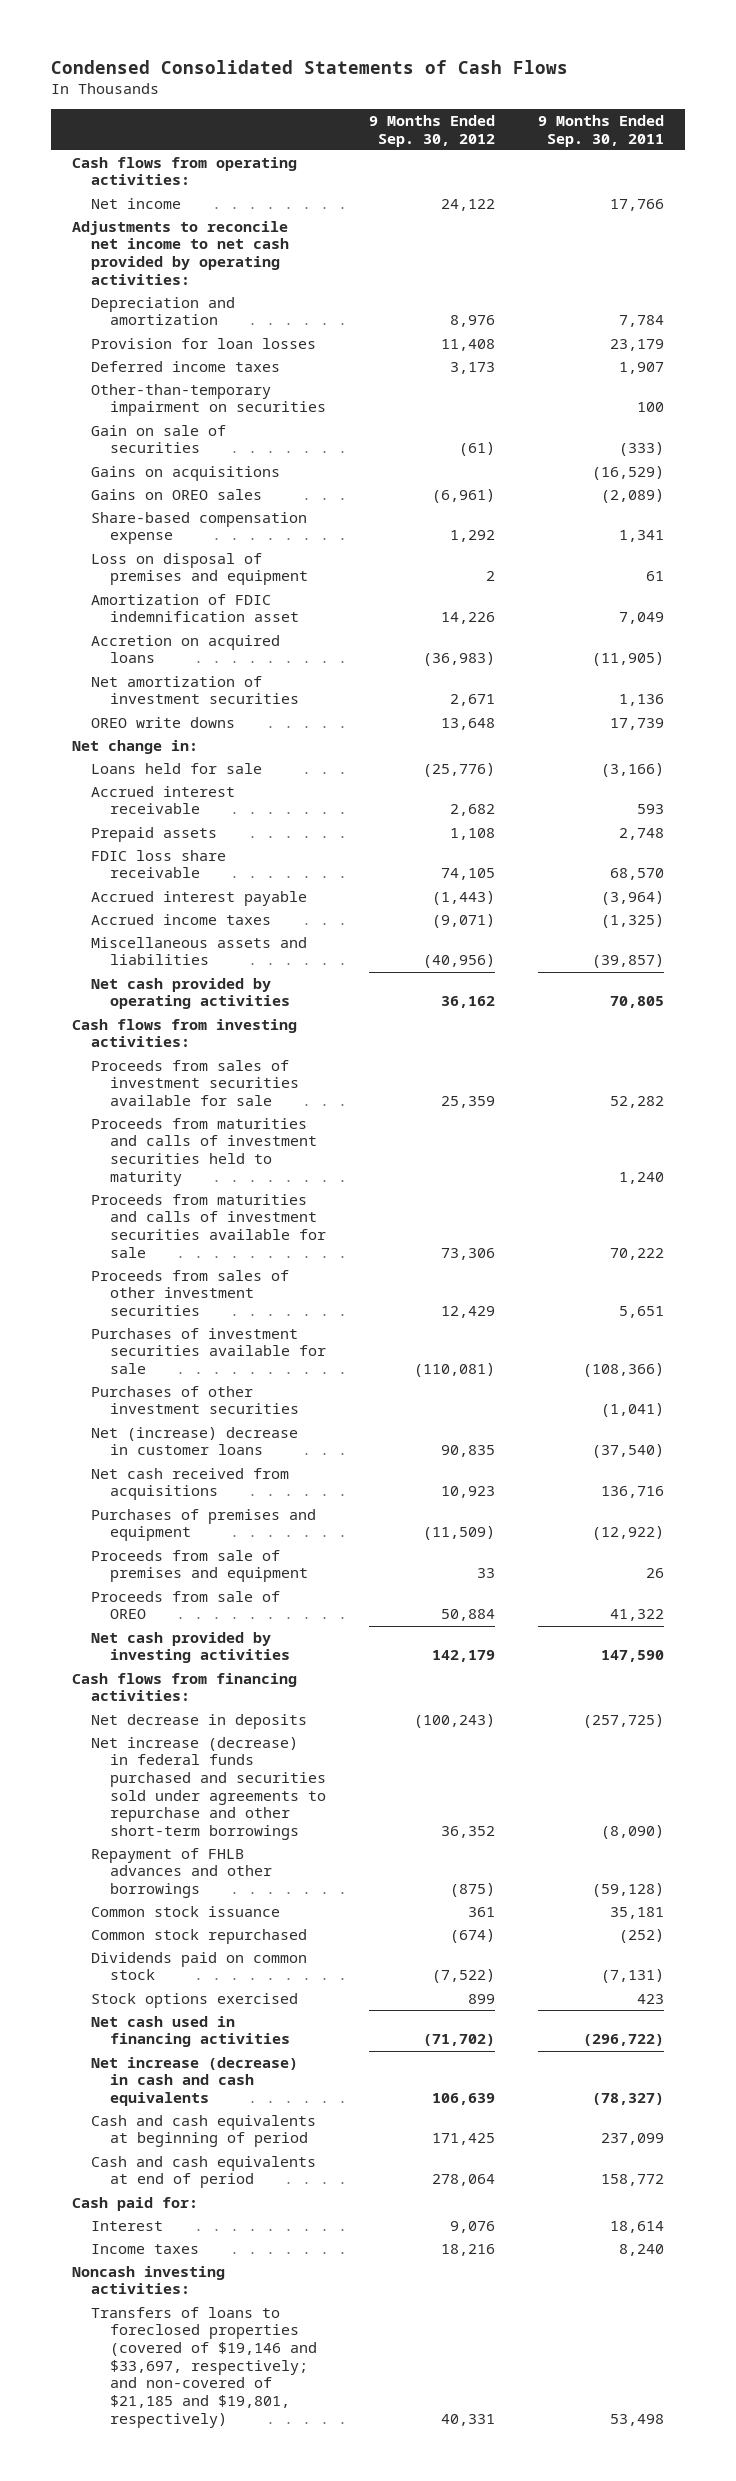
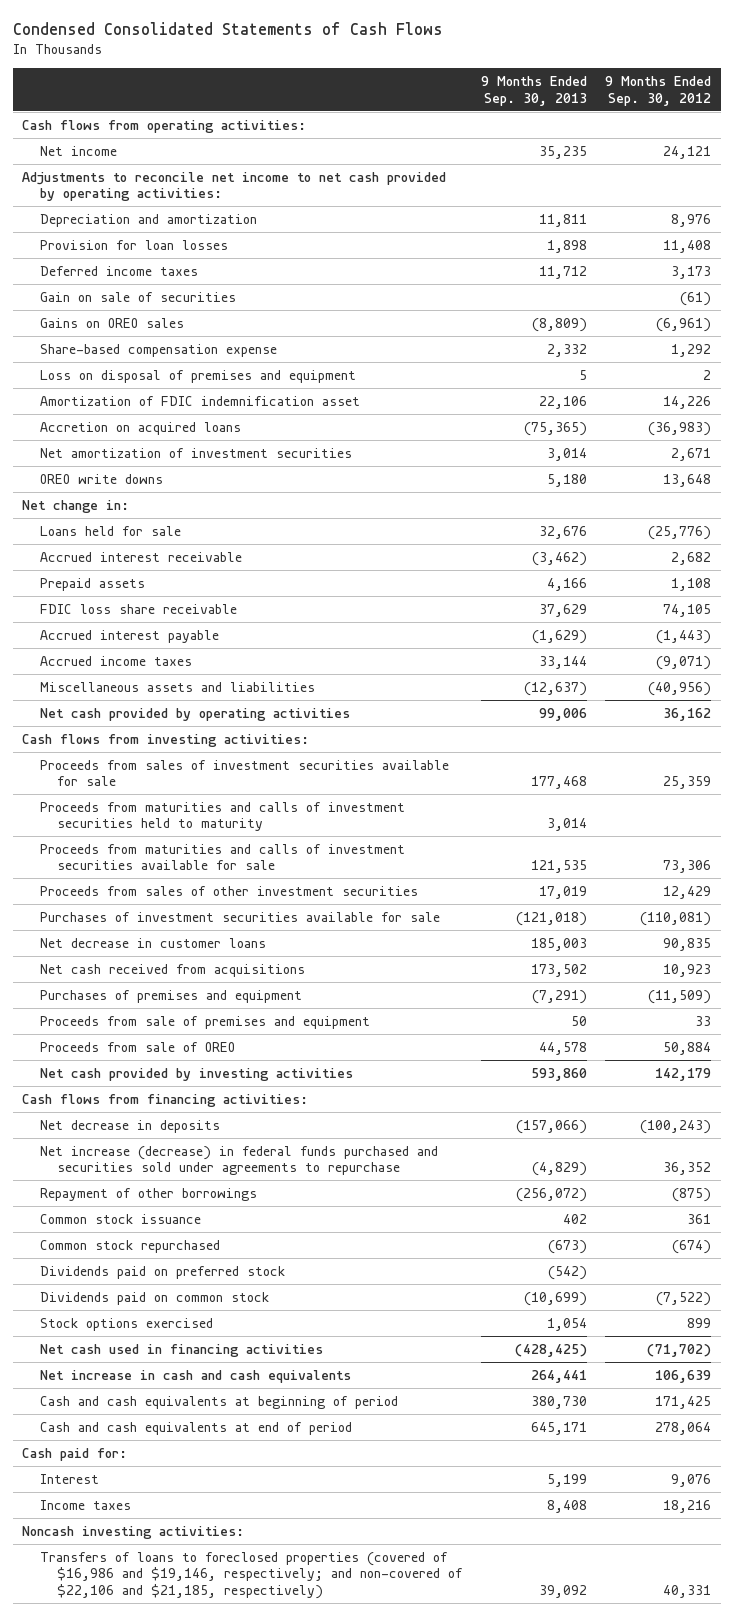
- | 9 Months Ended Sep. 30, 2012 | 9 Months Ended Sep. 30, 2011
+ | 9 Months Ended Sep. 30, 2013 | 9 Months Ended Sep. 30, 2012
- Net income | 24,122 | 17,766
+ Net income | 35,235 | 24,121
- Other-than-temporary impairment on securities | | 100
- Gains on acquisitions | | (16,529)
- Purchases of other investment securities | | (1,041)
- Net (increase) decrease in customer loans | 90,835 | (37,540)
+ Net decrease in customer loans | 185,003 | 90,835
- Net increase (decrease) in federal funds purchased and securities sold under agreements to repurchase and other short-term borrowings | 36,352 | (8,090)
- Repayment of FHLB advances and other borrowings | (875) | (59,128)
+ Net increase (decrease) in federal funds purchased and securities sold under agreements to repurchase | (4,829) | 36,352
+ Repayment of other borrowings | (256,072) | (875)
+ Dividends paid on preferred stock | (542) |
- Net increase (decrease) in cash and cash equivalents | 106,639 | (78,327)
+ Net increase in cash and cash equivalents | 264,441 | 106,639
- Transfers of loans to foreclosed properties (covered of $19,146 and $33,697, respectively; and non-covered of $21,185 and $19,801, respectively) | 40,331 | 53,498
+ Transfers of loans to foreclosed properties (covered of $16,986 and $19,146, respectively; and non-covered of $22,106 and $21,185, respectively) | 39,092 | 40,331

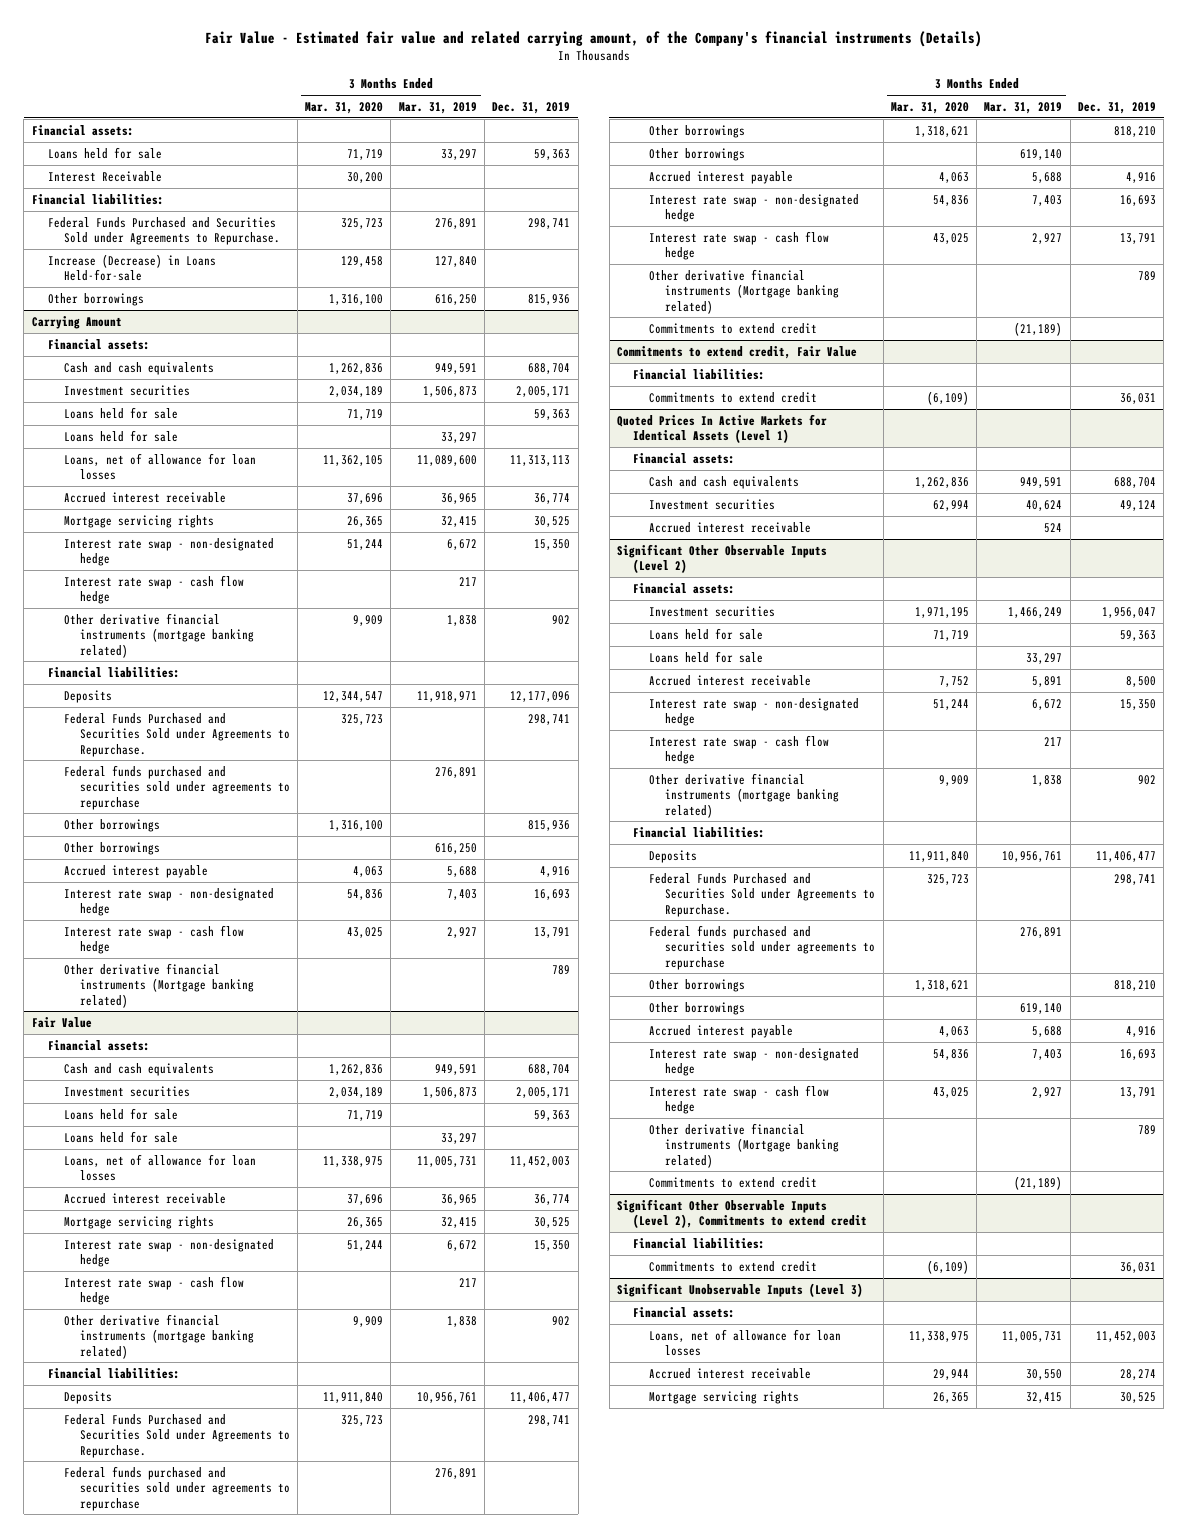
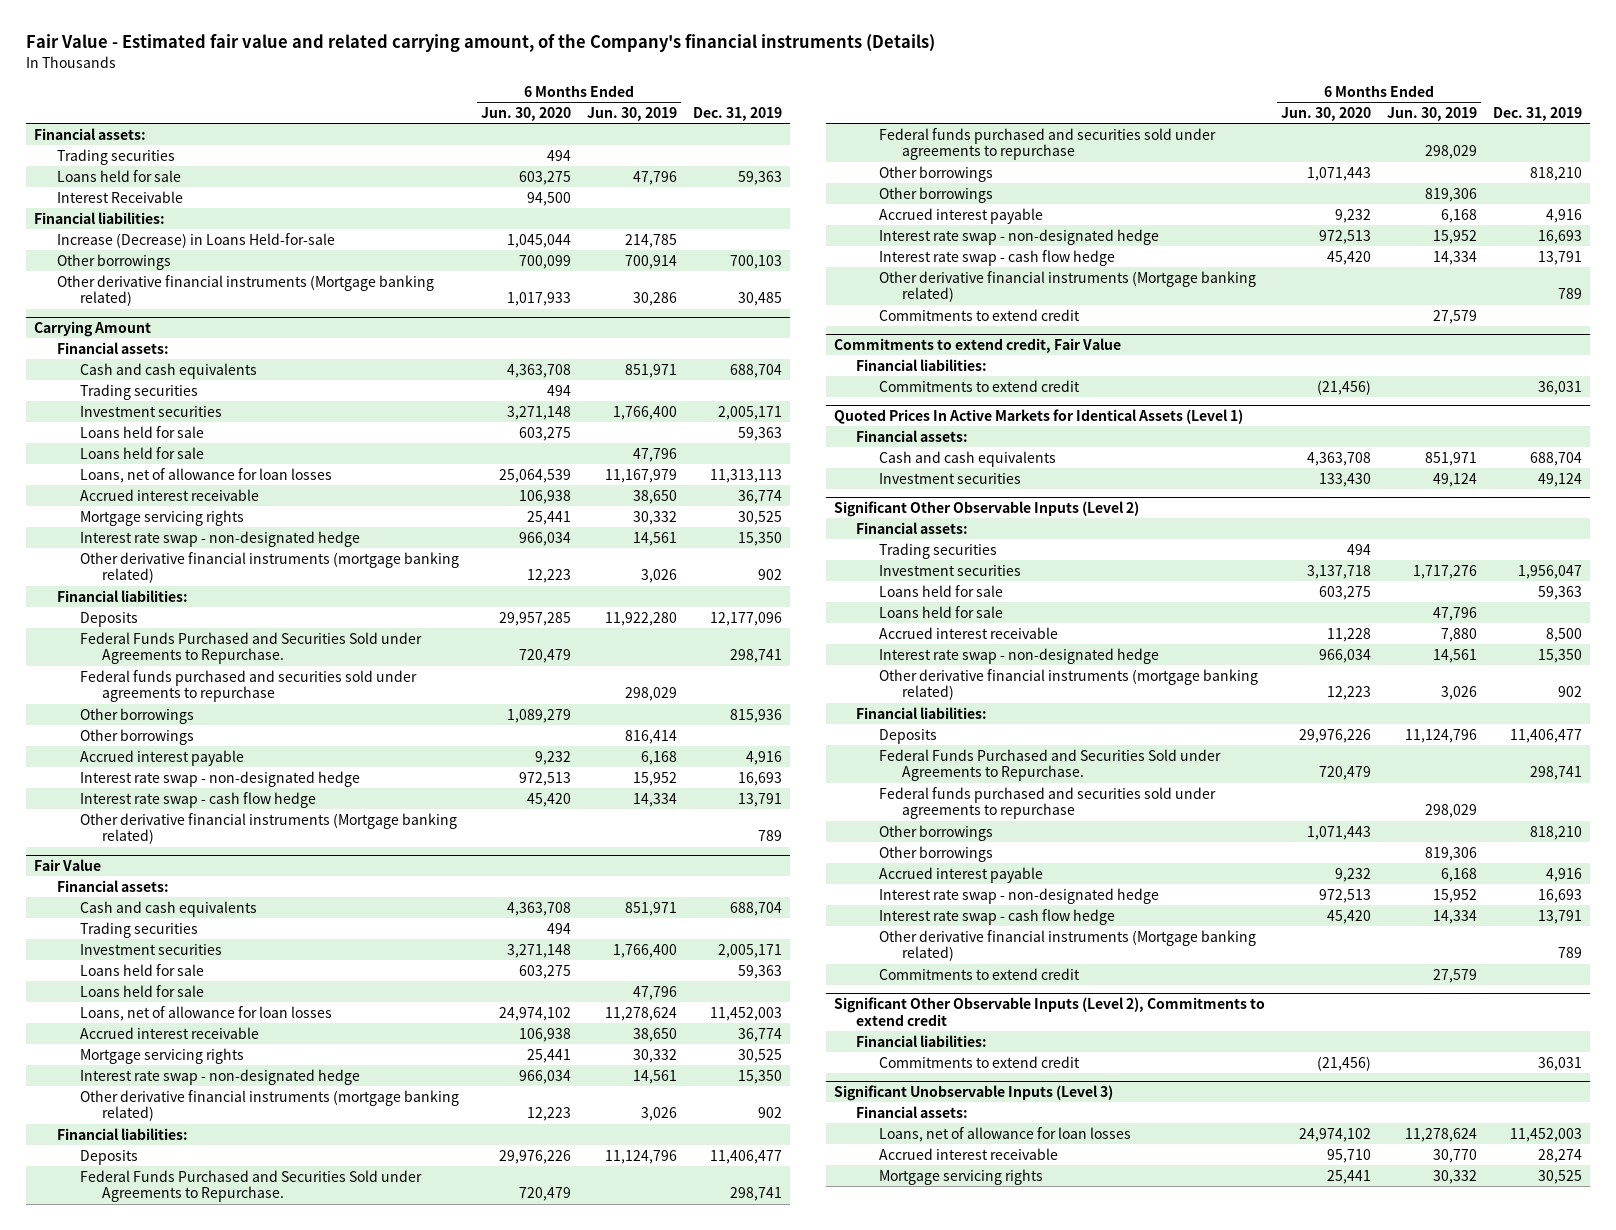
- | 3 Months Ended Mar. 31, 2020 | 3 Months Ended Mar. 31, 2019 | Dec. 31, 2019
+ | 6 Months Ended Jun. 30, 2020 | 6 Months Ended Jun. 30, 2019 | Dec. 31, 2019
+ Trading securities | 494 | |
- Federal Funds Purchased and Securities Sold under Agreements to Repurchase. | 325,723 | 276,891 | 298,741
- Other borrowings | 1,316,100 | 616,250 | 815,936
+ Other borrowings | 700,099 | 700,914 | 700,103
+ Other derivative financial instruments (Mortgage banking related) | 1,017,933 | 30,286 | 30,485
@ Carrying Amount
+ Trading securities | 494 | |
- Interest rate swap - cash flow hedge | | 217 |
@ Fair Value
+ Trading securities | 494 | |
- Interest rate swap - cash flow hedge | | 217 |
@ Quoted Prices In Active Markets for Identical Assets (Level 1)
- Accrued interest receivable | | 524 |
@ Significant Other Observable Inputs (Level 2)
+ Trading securities | 494 | |
- Interest rate swap - cash flow hedge | | 217 |

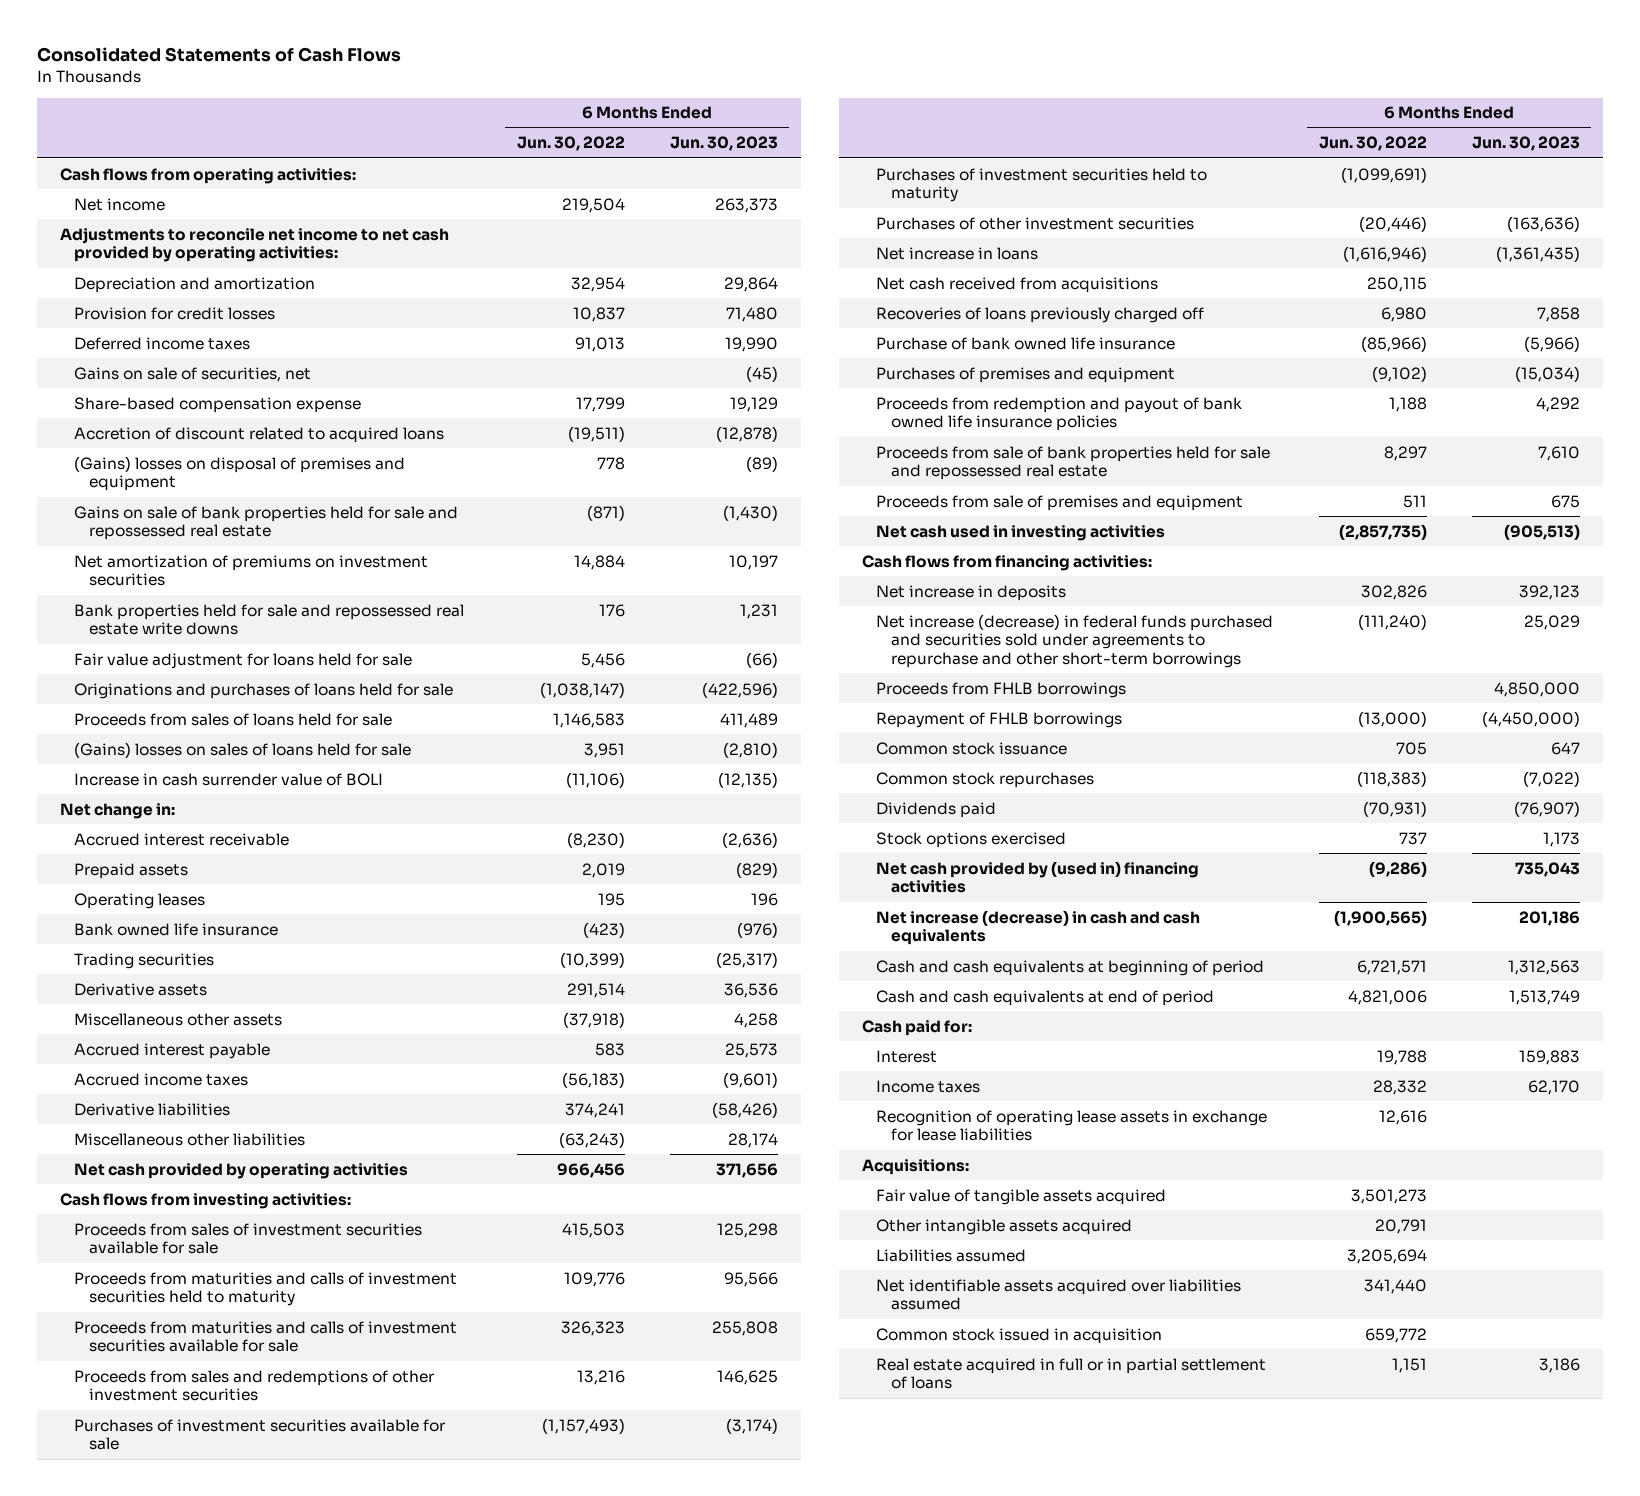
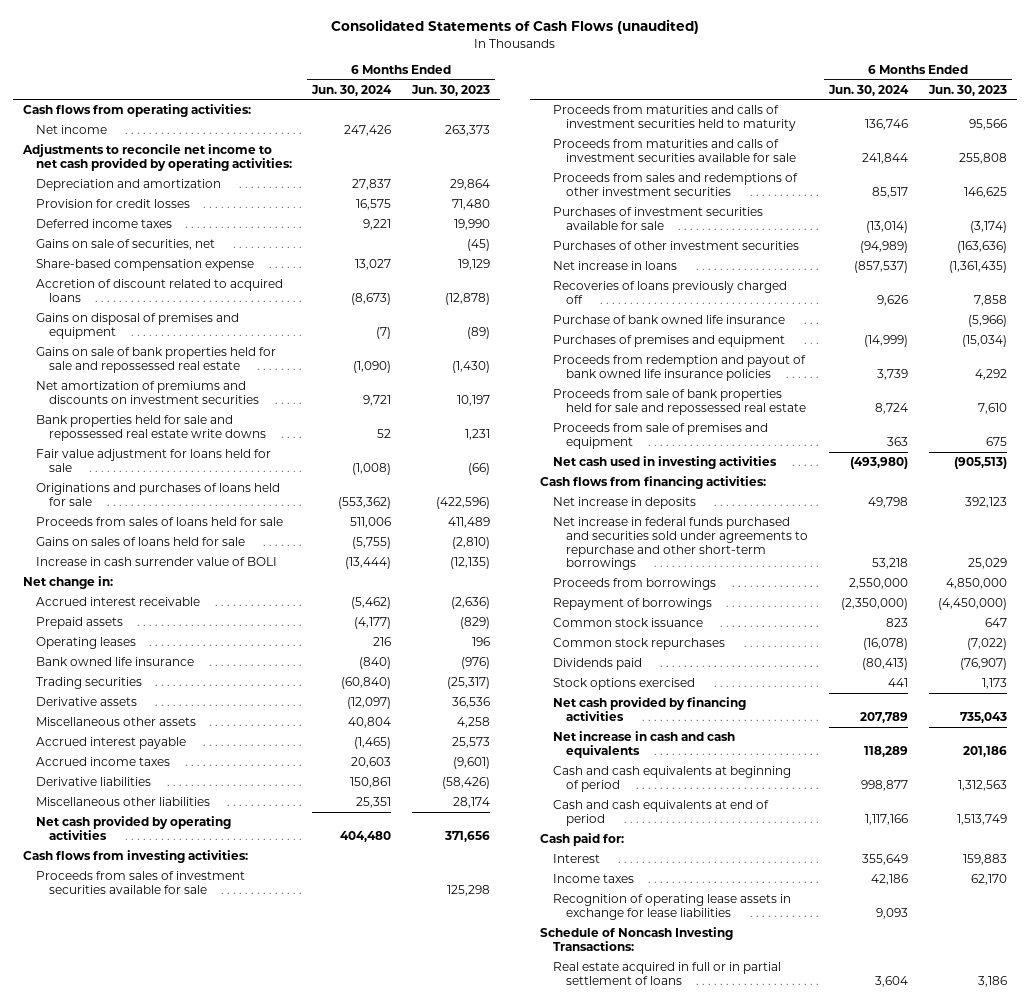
- Consolidated Statements of Cash Flows
+ Consolidated Statements of Cash Flows (unaudited)
- | 6 Months Ended Jun. 30, 2022 | 6 Months Ended Jun. 30, 2023
+ | 6 Months Ended Jun. 30, 2024 | 6 Months Ended Jun. 30, 2023
- (Gains) losses on disposal of premises and equipment | 778 | (89)
+ Gains on disposal of premises and equipment | (7) | (89)
- Net amortization of premiums on investment securities | 14,884 | 10,197
+ Net amortization of premiums and discounts on investment securities | 9,721 | 10,197
- (Gains) losses on sales of loans held for sale | 3,951 | (2,810)
+ Gains on sales of loans held for sale | (5,755) | (2,810)
- Purchases of investment securities held to maturity | (1,099,691) |
- Net cash received from acquisitions | 250,115 |
- Net increase (decrease) in federal funds purchased and securities sold under agreements to repurchase and other short-term borrowings | (111,240) | 25,029
- Proceeds from FHLB borrowings | | 4,850,000
- Repayment of FHLB borrowings | (13,000) | (4,450,000)
+ Net increase in federal funds purchased and securities sold under agreements to repurchase and other short-term borrowings | 53,218 | 25,029
+ Proceeds from borrowings | 2,550,000 | 4,850,000
+ Repayment of borrowings | (2,350,000) | (4,450,000)
- Net cash provided by (used in) financing activities | (9,286) | 735,043
- Net increase (decrease) in cash and cash equivalents | (1,900,565) | 201,186
+ Net cash provided by financing activities | 207,789 | 735,043
+ Net increase in cash and cash equivalents | 118,289 | 201,186
- Acquisitions:
- Fair value of tangible assets acquired | 3,501,273 |
- Other intangible assets acquired | 20,791 |
- Liabilities assumed | 3,205,694 |
- Net identifiable assets acquired over liabilities assumed | 341,440 |
- Common stock issued in acquisition | 659,772 |
+ Schedule of Noncash Investing Transactions:

